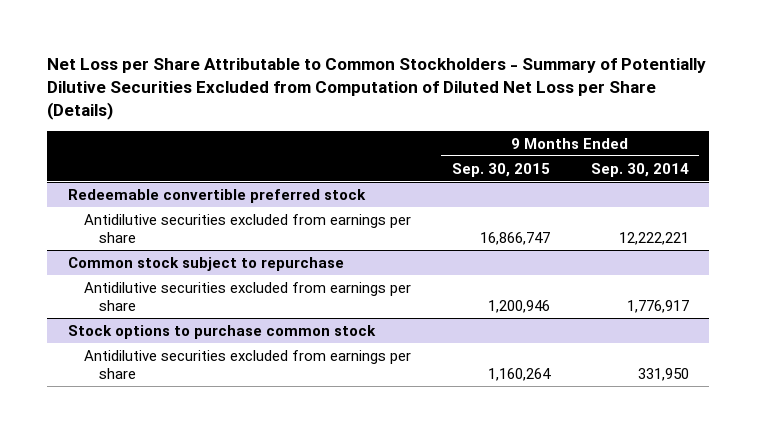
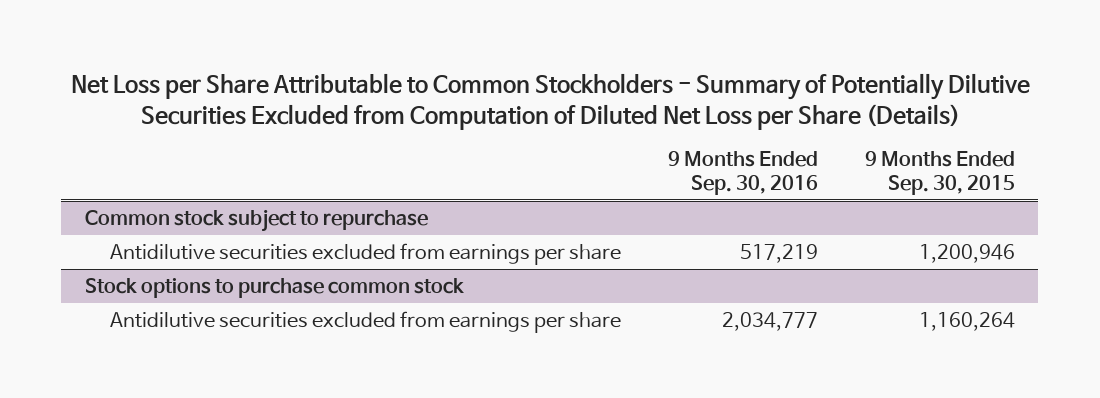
- | 9 Months Ended Sep. 30, 2015 | 9 Months Ended Sep. 30, 2014
+ | 9 Months Ended Sep. 30, 2016 | 9 Months Ended Sep. 30, 2015
- Redeemable convertible preferred stock
- Antidilutive securities excluded from earnings per share | 16,866,747 | 12,222,221

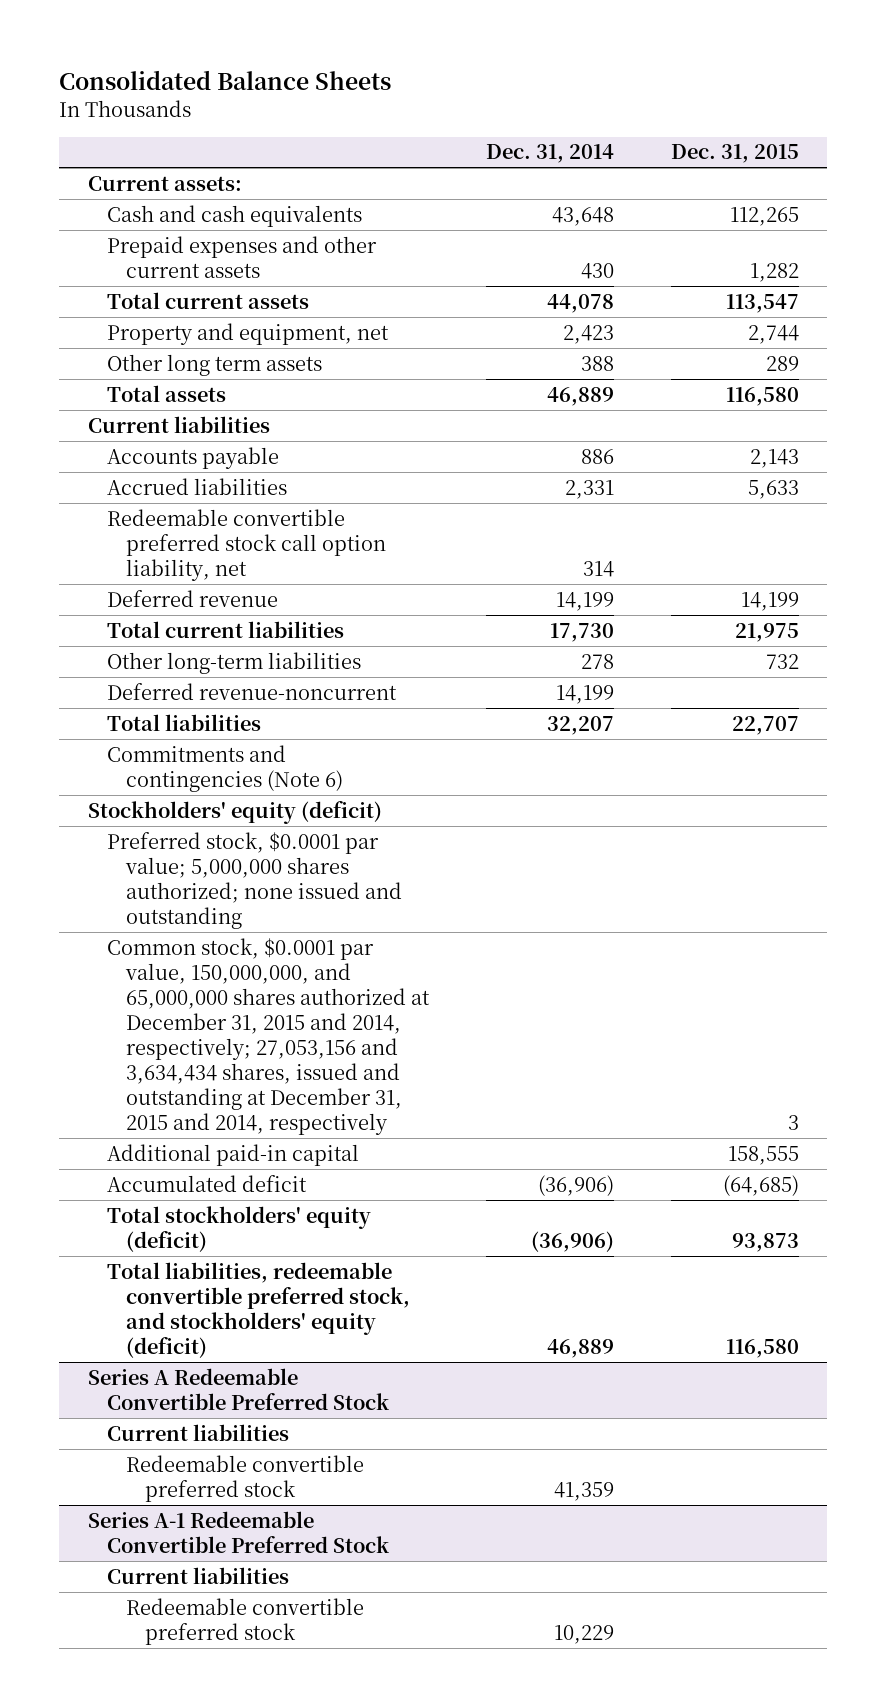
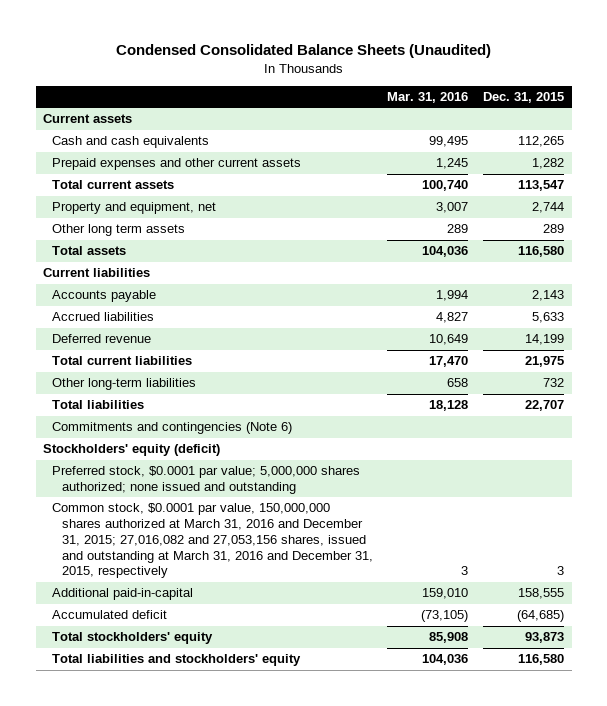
- Consolidated Balance Sheets
+ Condensed Consolidated Balance Sheets (Unaudited)
- | Dec. 31, 2014 | Dec. 31, 2015
+ | Mar. 31, 2016 | Dec. 31, 2015
- Current assets:
+ Current assets
- Redeemable convertible preferred stock call option liability, net | 314 |
- Deferred revenue-noncurrent | 14,199 |
- Common stock, $0.0001 par value, 150,000,000, and 65,000,000 shares authorized at December 31, 2015 and 2014, respectively; 27,053,156 and 3,634,434 shares, issued and outstanding at December 31, 2015 and 2014, respectively | | 3
- Additional paid-in capital | | 158,555
+ Common stock, $0.0001 par value, 150,000,000 shares authorized at March 31, 2016 and December 31, 2015; 27,016,082 and 27,053,156 shares, issued and outstanding at March 31, 2016 and December 31, 2015, respectively | 3 | 3
+ Additional paid-in-capital | 159,010 | 158,555
- Total stockholders' equity (deficit) | (36,906) | 93,873
- Total liabilities, redeemable convertible preferred stock, and stockholders' equity (deficit) | 46,889 | 116,580
- Series A Redeemable Convertible Preferred Stock
- Current liabilities
- Redeemable convertible preferred stock | 41,359 |
- Series A-1 Redeemable Convertible Preferred Stock
- Current liabilities
- Redeemable convertible preferred stock | 10,229 |
+ Total stockholders' equity | 85,908 | 93,873
+ Total liabilities and stockholders' equity | 104,036 | 116,580

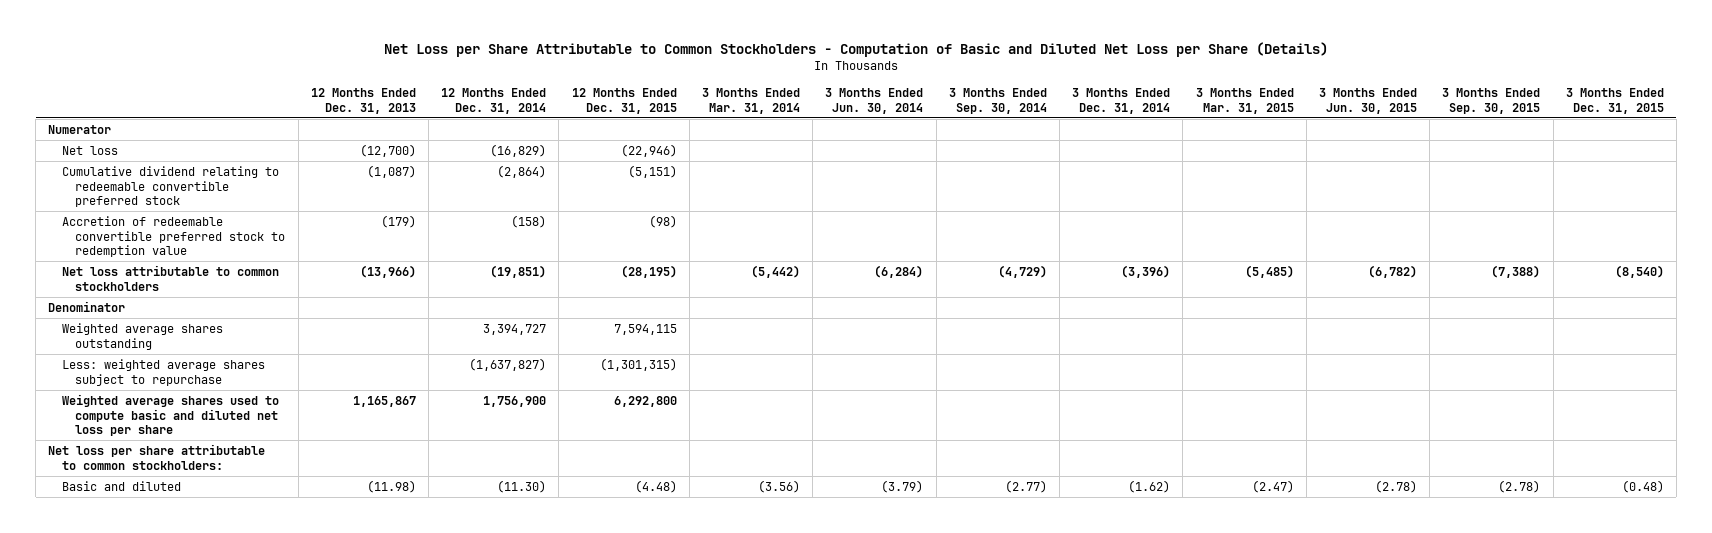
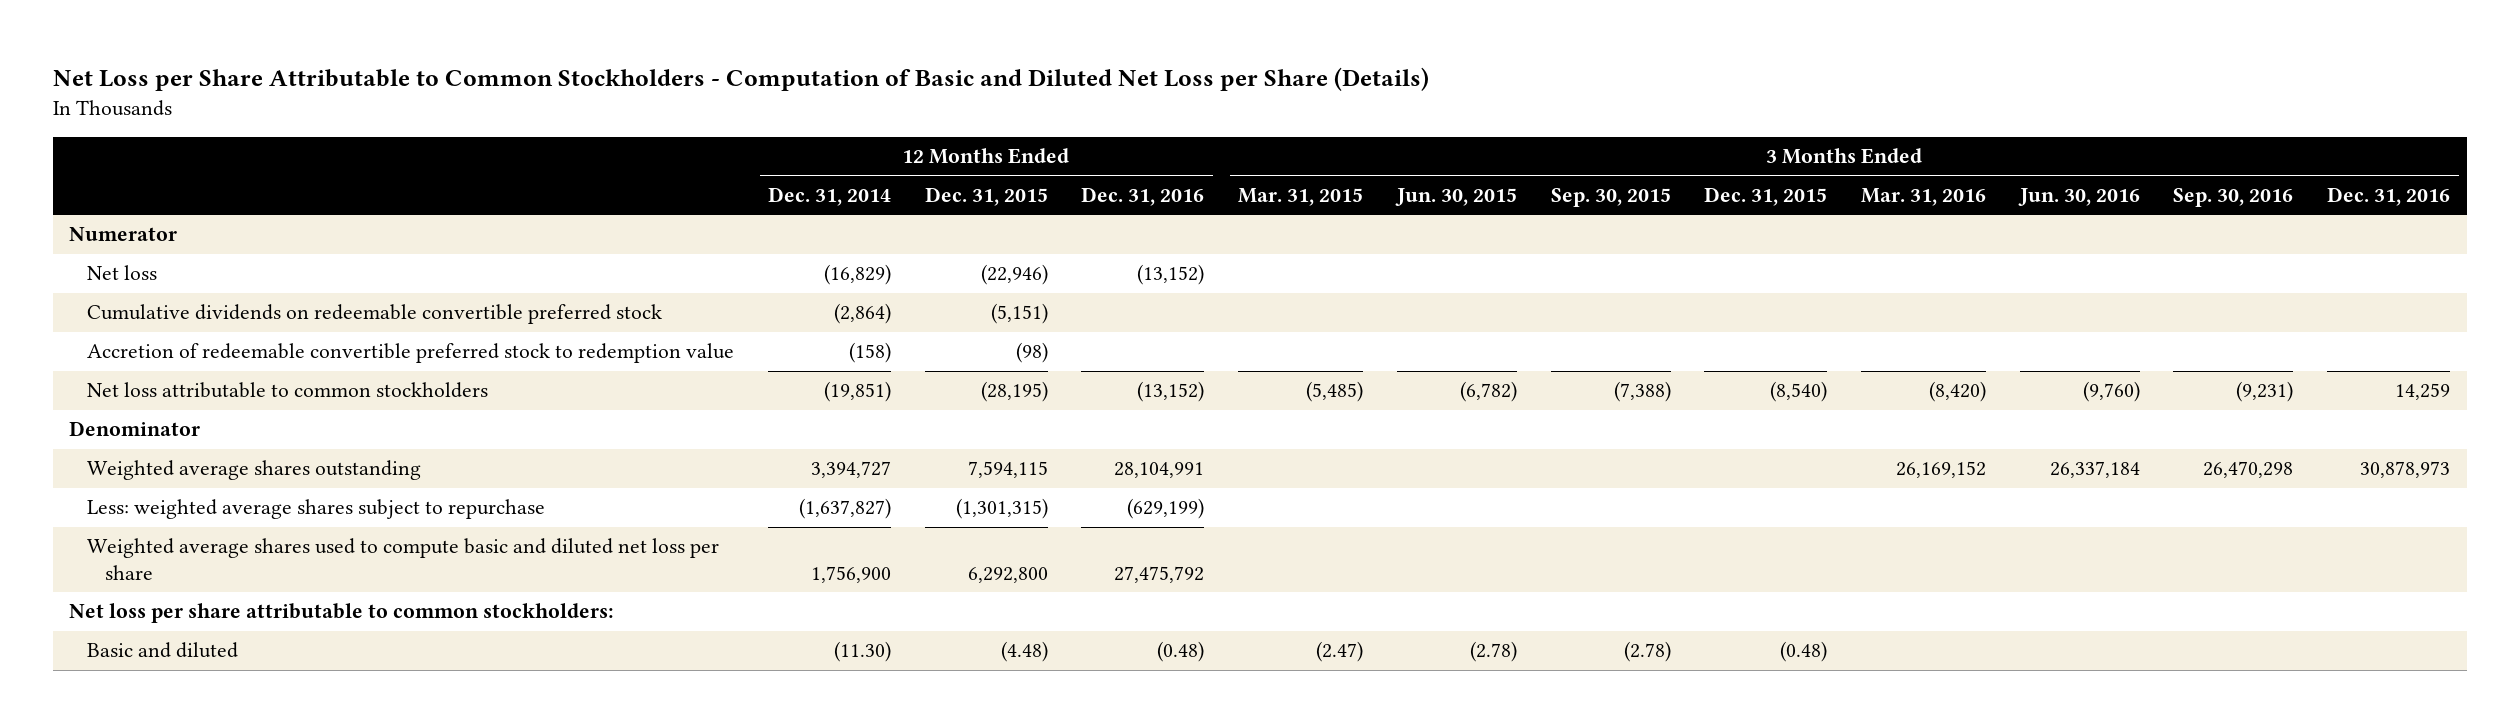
- | 12 Months Ended Dec. 31, 2013 | 12 Months Ended Dec. 31, 2014 | 12 Months Ended Dec. 31, 2015 | 3 Months Ended Mar. 31, 2014 | 3 Months Ended Jun. 30, 2014 | 3 Months Ended Sep. 30, 2014 | 3 Months Ended Dec. 31, 2014 | 3 Months Ended Mar. 31, 2015 | 3 Months Ended Jun. 30, 2015 | 3 Months Ended Sep. 30, 2015 | 3 Months Ended Dec. 31, 2015
+ | 12 Months Ended Dec. 31, 2014 | 12 Months Ended Dec. 31, 2015 | 12 Months Ended Dec. 31, 2016 | 3 Months Ended Mar. 31, 2015 | 3 Months Ended Jun. 30, 2015 | 3 Months Ended Sep. 30, 2015 | 3 Months Ended Dec. 31, 2015 | 3 Months Ended Mar. 31, 2016 | 3 Months Ended Jun. 30, 2016 | 3 Months Ended Sep. 30, 2016 | 3 Months Ended Dec. 31, 2016
- Cumulative dividend relating to redeemable convertible preferred stock | (1,087) | (2,864) | (5,151) | | | | | | | |
+ Cumulative dividends on redeemable convertible preferred stock | (2,864) | (5,151) | | | | | | | | |

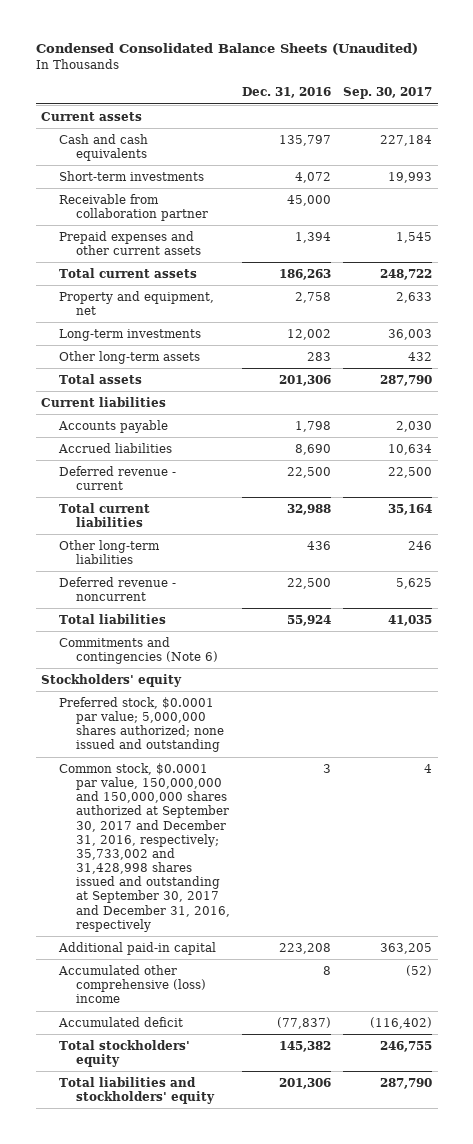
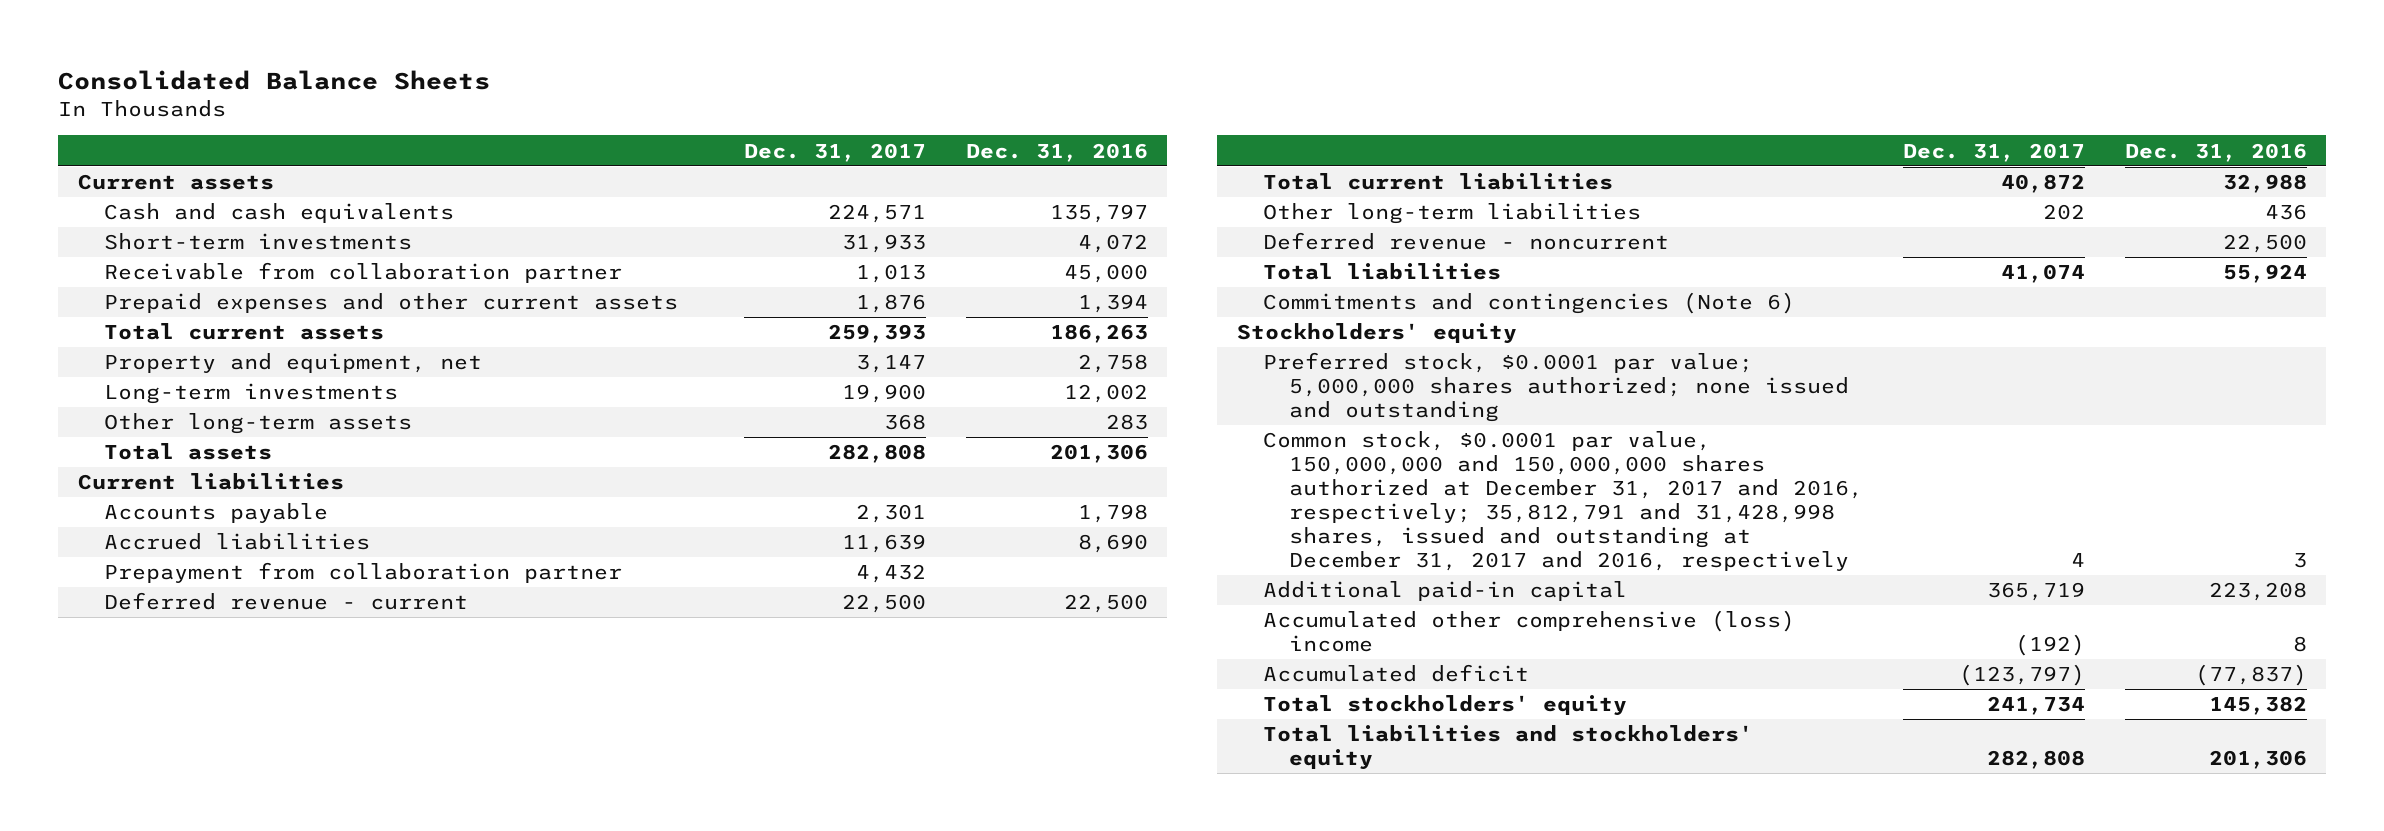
- Condensed Consolidated Balance Sheets (Unaudited)
+ Consolidated Balance Sheets
- | Dec. 31, 2016 | Sep. 30, 2017
+ | Dec. 31, 2017 | Dec. 31, 2016
+ Prepayment from collaboration partner | 4,432 |
- Common stock, $0.0001 par value, 150,000,000 and 150,000,000 shares authorized at September 30, 2017 and December 31, 2016, respectively; 35,733,002 and 31,428,998 shares issued and outstanding at September 30, 2017 and December 31, 2016, respectively | 3 | 4
+ Common stock, $0.0001 par value, 150,000,000 and 150,000,000 shares authorized at December 31, 2017 and 2016, respectively; 35,812,791 and 31,428,998 shares, issued and outstanding at December 31, 2017 and 2016, respectively | 4 | 3

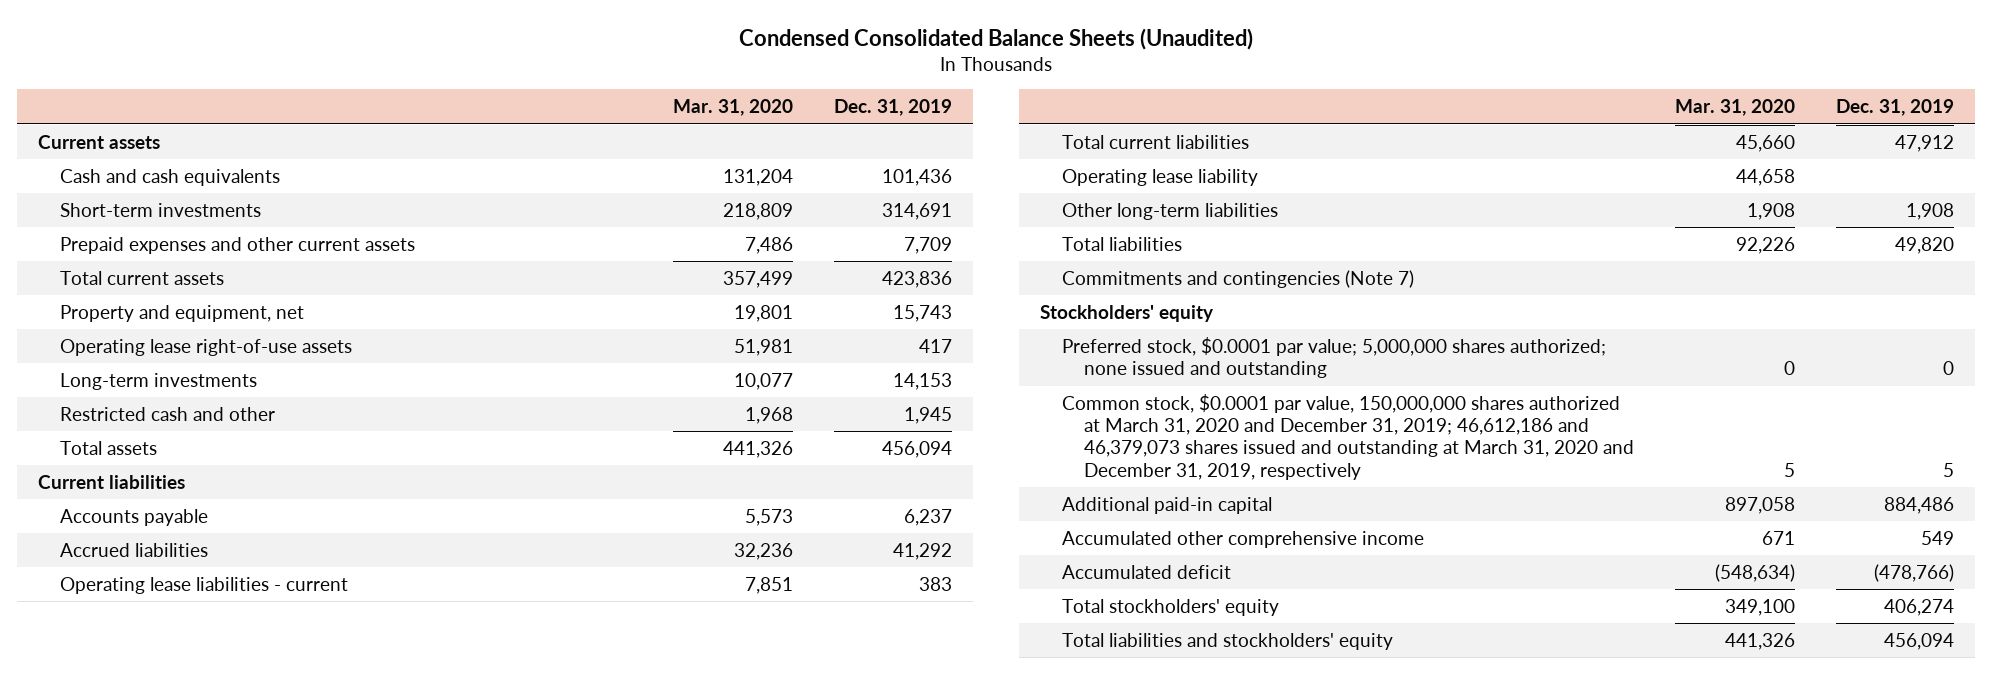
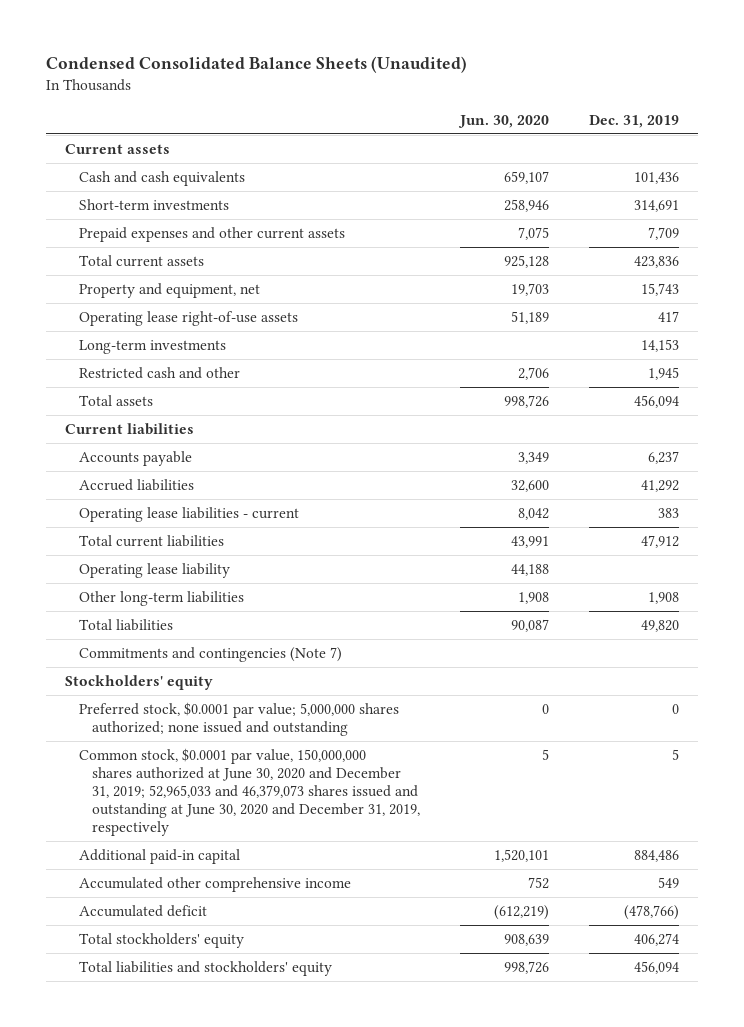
- | Mar. 31, 2020 | Dec. 31, 2019
+ | Jun. 30, 2020 | Dec. 31, 2019
- Common stock, $0.0001 par value, 150,000,000 shares authorized at March 31, 2020 and December 31, 2019; 46,612,186 and 46,379,073 shares issued and outstanding at March 31, 2020 and December 31, 2019, respectively | 5 | 5
+ Common stock, $0.0001 par value, 150,000,000 shares authorized at June 30, 2020 and December 31, 2019; 52,965,033 and 46,379,073 shares issued and outstanding at June 30, 2020 and December 31, 2019, respectively | 5 | 5

